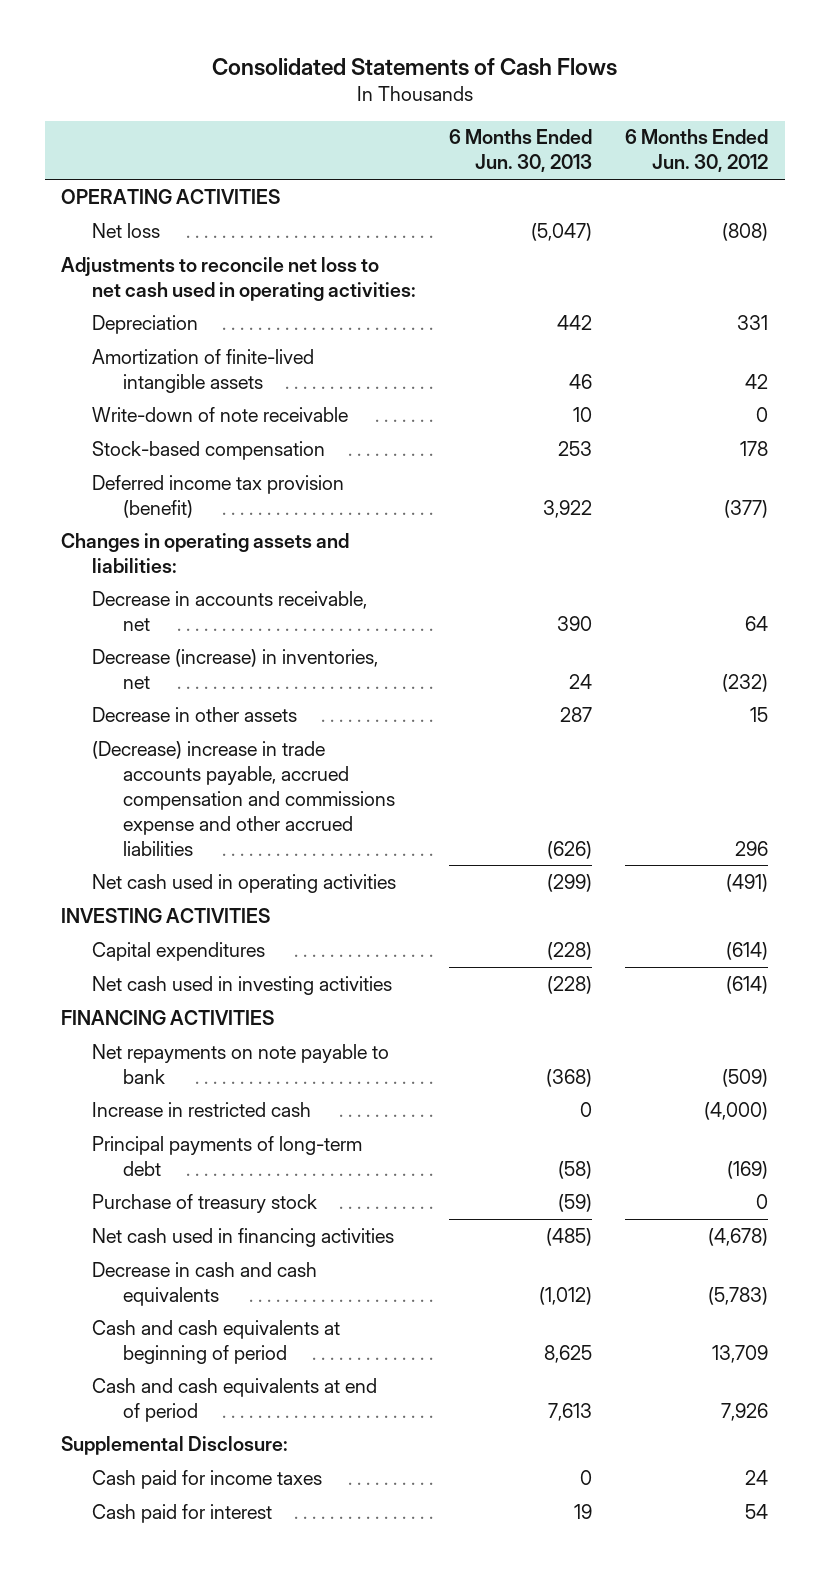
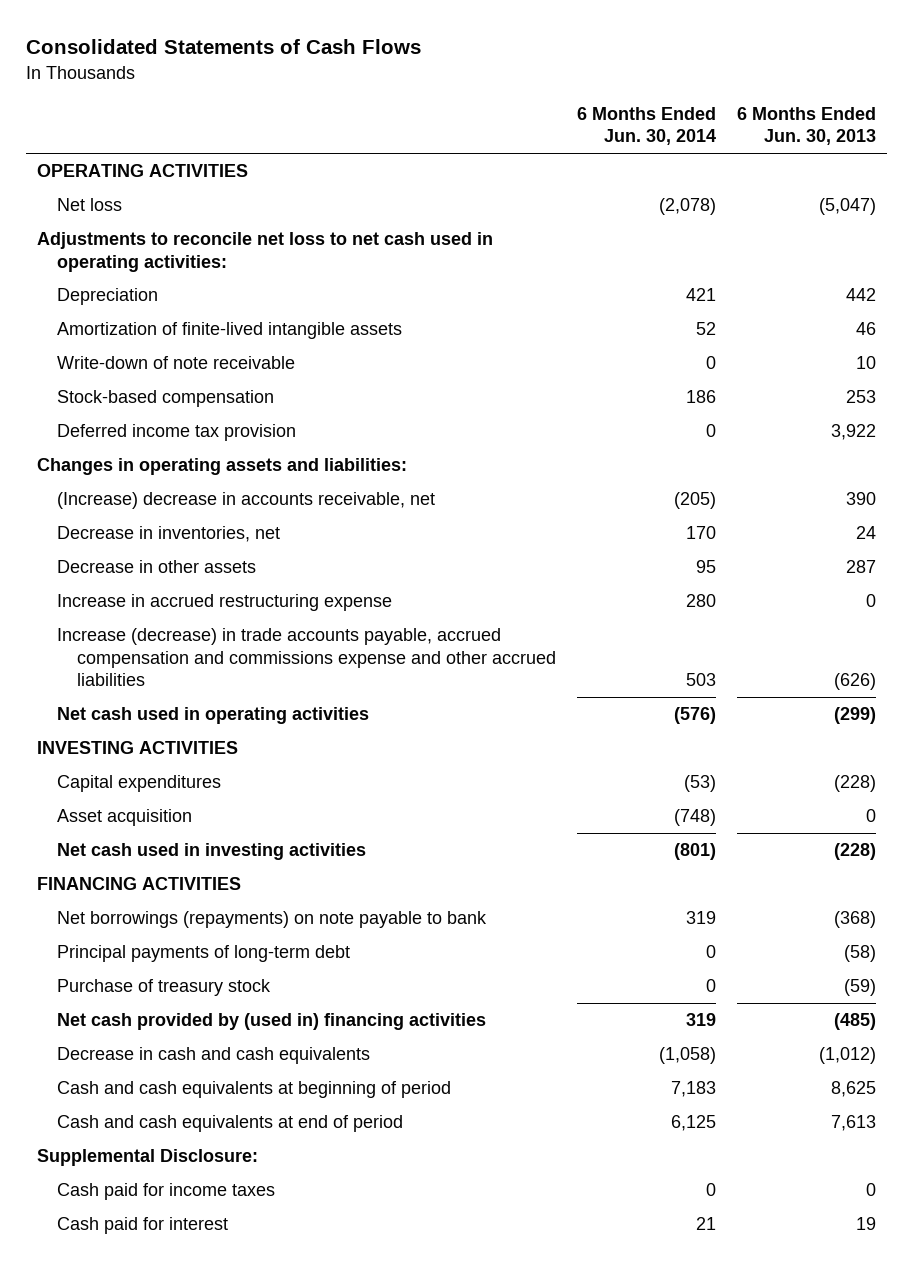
- | 6 Months Ended Jun. 30, 2013 | 6 Months Ended Jun. 30, 2012
+ | 6 Months Ended Jun. 30, 2014 | 6 Months Ended Jun. 30, 2013
- Deferred income tax provision (benefit) | 3,922 | (377)
+ Deferred income tax provision | 0 | 3,922
- Decrease in accounts receivable, net | 390 | 64
- Decrease (increase) in inventories, net | 24 | (232)
+ (Increase) decrease in accounts receivable, net | (205) | 390
+ Decrease in inventories, net | 170 | 24
- (Decrease) increase in trade accounts payable, accrued compensation and commissions expense and other accrued liabilities | (626) | 296
+ Increase in accrued restructuring expense | 280 | 0
+ Increase (decrease) in trade accounts payable, accrued compensation and commissions expense and other accrued liabilities | 503 | (626)
+ Asset acquisition | (748) | 0
- Net repayments on note payable to bank | (368) | (509)
- Increase in restricted cash | 0 | (4,000)
+ Net borrowings (repayments) on note payable to bank | 319 | (368)
- Net cash used in financing activities | (485) | (4,678)
+ Net cash provided by (used in) financing activities | 319 | (485)

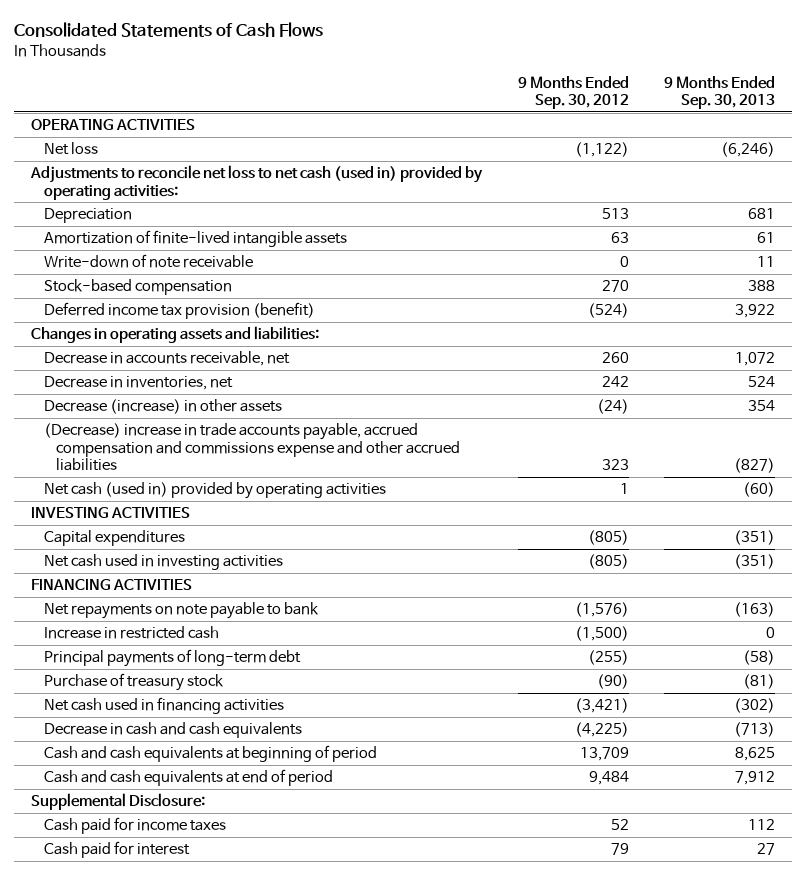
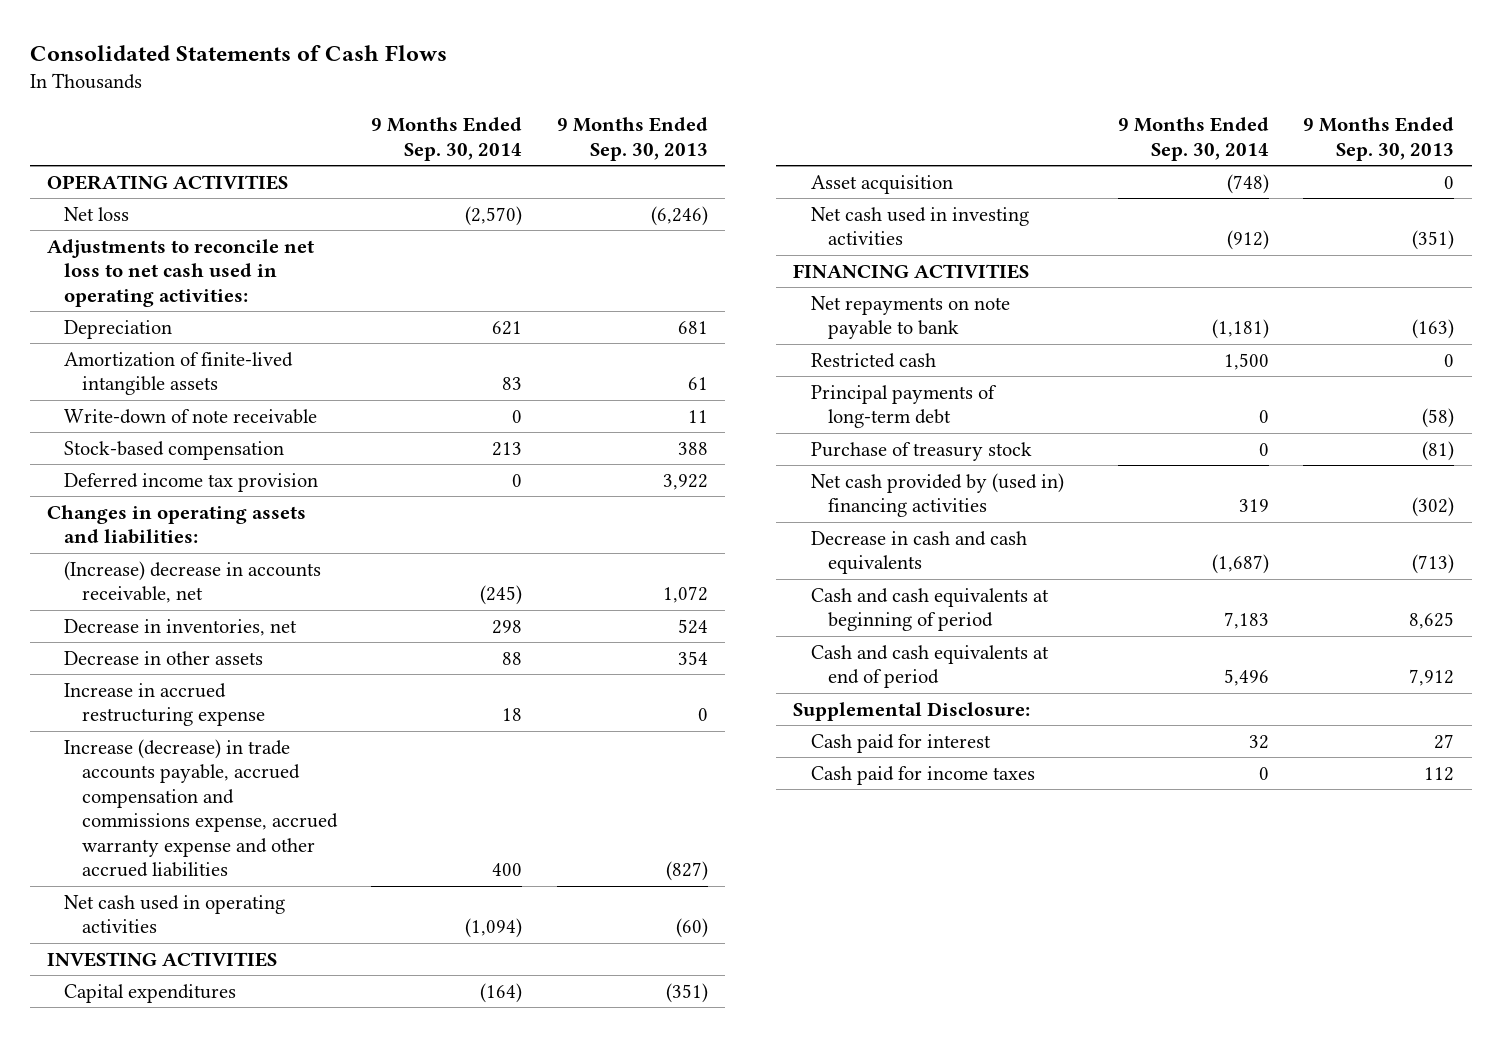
- | 9 Months Ended Sep. 30, 2012 | 9 Months Ended Sep. 30, 2013
+ | 9 Months Ended Sep. 30, 2014 | 9 Months Ended Sep. 30, 2013
- Adjustments to reconcile net loss to net cash (used in) provided by operating activities:
+ Adjustments to reconcile net loss to net cash used in operating activities:
- Deferred income tax provision (benefit) | (524) | 3,922
+ Deferred income tax provision | 0 | 3,922
- Decrease in accounts receivable, net | 260 | 1,072
+ (Increase) decrease in accounts receivable, net | (245) | 1,072
- Decrease (increase) in other assets | (24) | 354
- (Decrease) increase in trade accounts payable, accrued compensation and commissions expense and other accrued liabilities | 323 | (827)
- Net cash (used in) provided by operating activities | 1 | (60)
+ Decrease in other assets | 88 | 354
+ Increase in accrued restructuring expense | 18 | 0
+ Increase (decrease) in trade accounts payable, accrued compensation and commissions expense, accrued warranty expense and other accrued liabilities | 400 | (827)
+ Net cash used in operating activities | (1,094) | (60)
+ Asset acquisition | (748) | 0
- Increase in restricted cash | (1,500) | 0
+ Restricted cash | 1,500 | 0
- Net cash used in financing activities | (3,421) | (302)
+ Net cash provided by (used in) financing activities | 319 | (302)
moved down: Cash paid for income taxes | 0 | 112

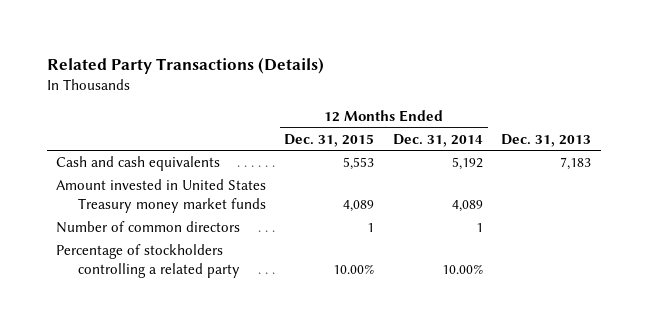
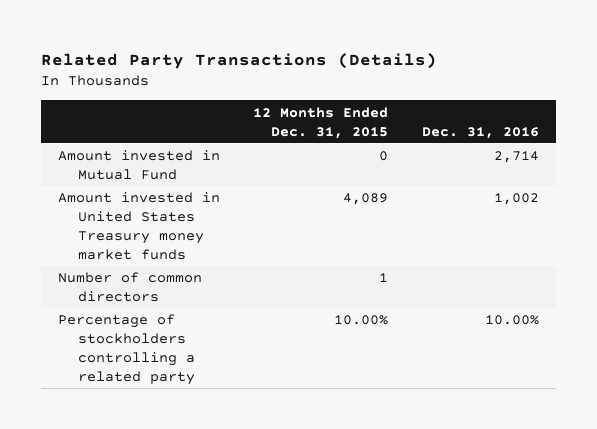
- | 12 Months Ended Dec. 31, 2015 | 12 Months Ended Dec. 31, 2014 | Dec. 31, 2013
+ | 12 Months Ended Dec. 31, 2015 | Dec. 31, 2016
- Cash and cash equivalents | 5,553 | 5,192 | 7,183
+ Amount invested in Mutual Fund | 0 | 2,714

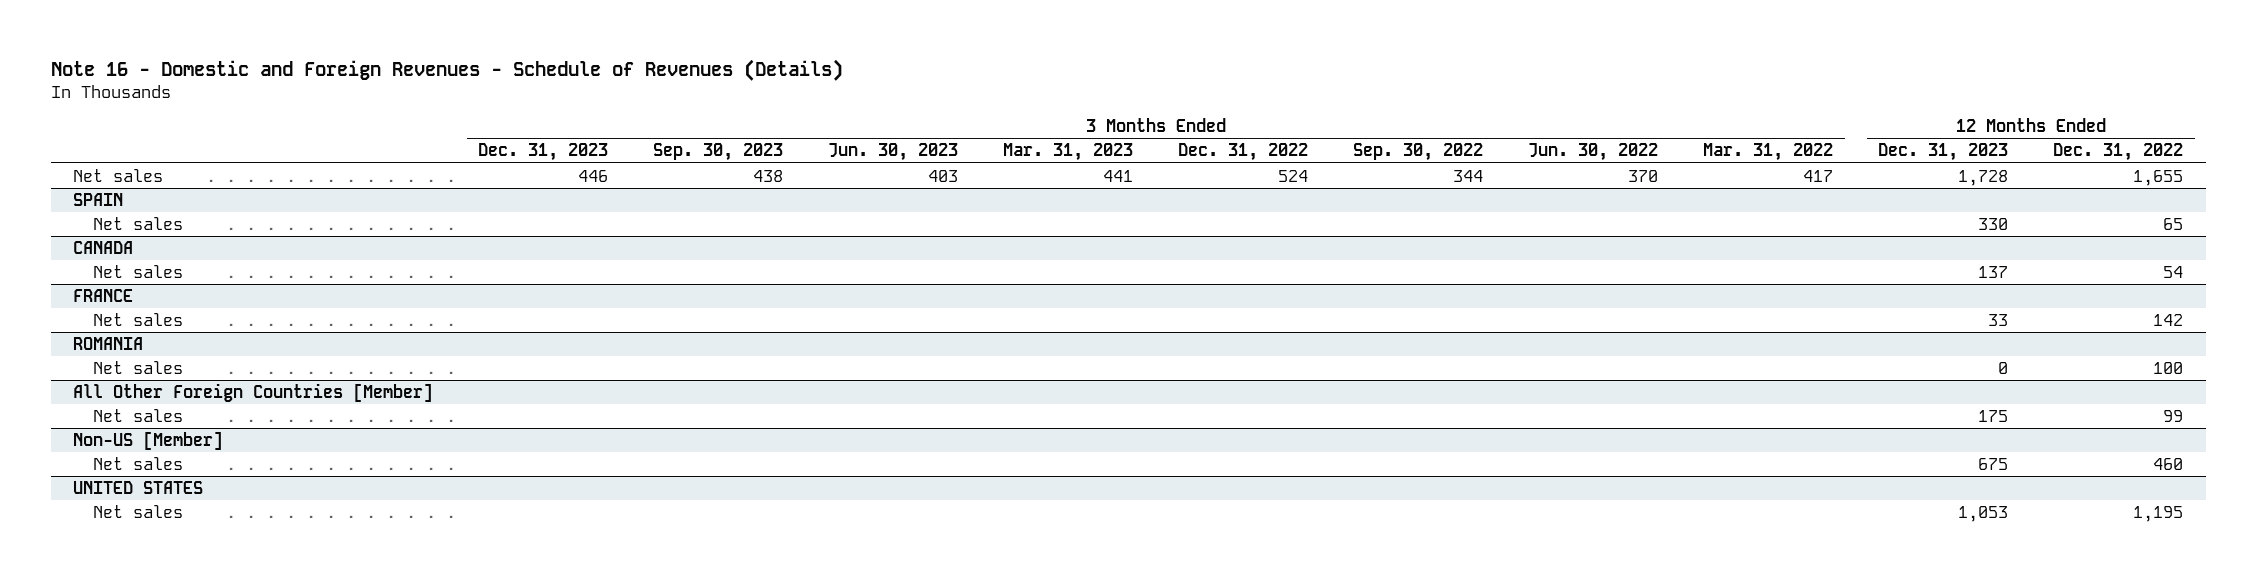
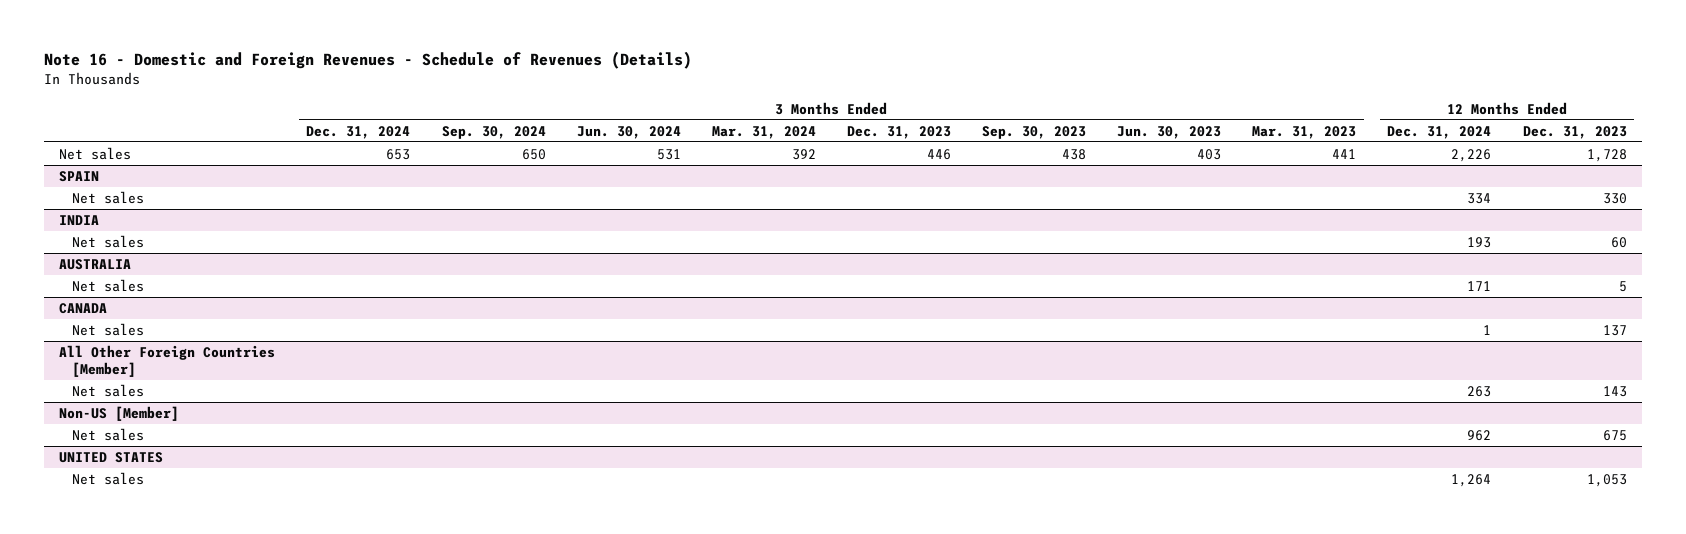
- | 3 Months Ended Dec. 31, 2023 | 3 Months Ended Sep. 30, 2023 | 3 Months Ended Jun. 30, 2023 | 3 Months Ended Mar. 31, 2023 | 3 Months Ended Dec. 31, 2022 | 3 Months Ended Sep. 30, 2022 | 3 Months Ended Jun. 30, 2022 | 3 Months Ended Mar. 31, 2022 | 12 Months Ended Dec. 31, 2023 | 12 Months Ended Dec. 31, 2022
+ | 3 Months Ended Dec. 31, 2024 | 3 Months Ended Sep. 30, 2024 | 3 Months Ended Jun. 30, 2024 | 3 Months Ended Mar. 31, 2024 | 3 Months Ended Dec. 31, 2023 | 3 Months Ended Sep. 30, 2023 | 3 Months Ended Jun. 30, 2023 | 3 Months Ended Mar. 31, 2023 | 12 Months Ended Dec. 31, 2024 | 12 Months Ended Dec. 31, 2023
+ INDIA
+ Net sales | | | | | | | | | 193 | 60
+ AUSTRALIA
+ Net sales | | | | | | | | | 171 | 5
- FRANCE
- Net sales | | | | | | | | | 33 | 142
- ROMANIA
- Net sales | | | | | | | | | 0 | 100
@ All Other Foreign Countries [Member]
- Net sales | | | | | | | | | 175 | 99
+ Net sales | | | | | | | | | 263 | 143

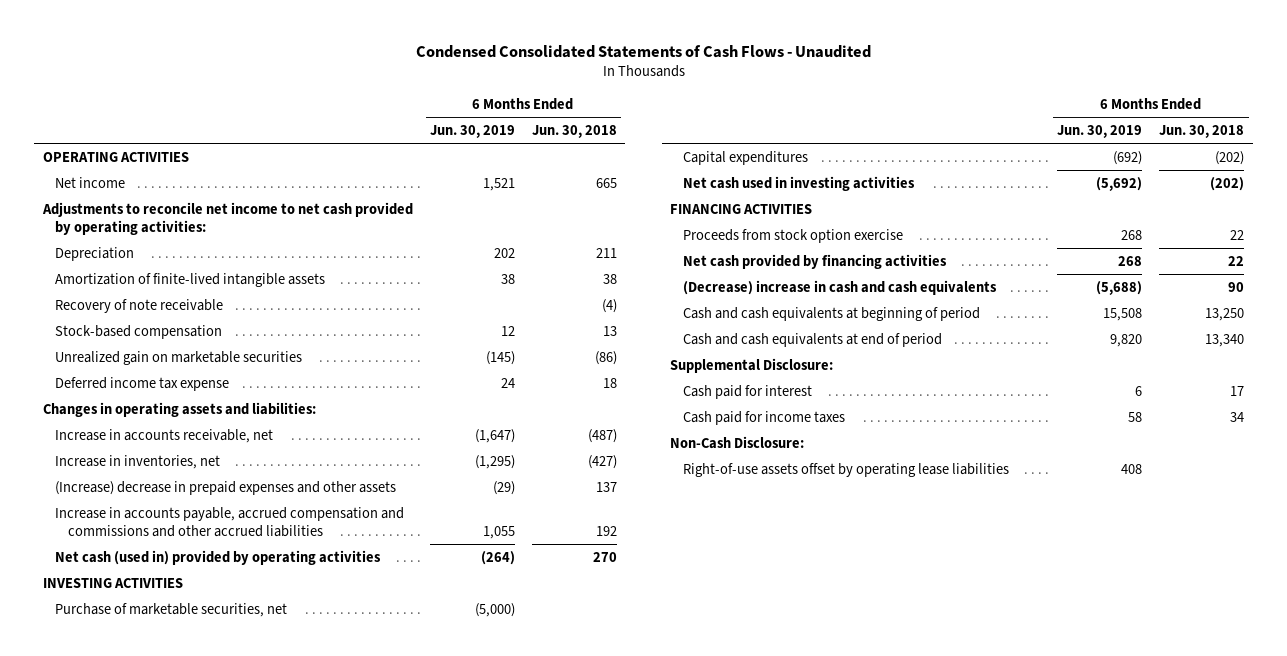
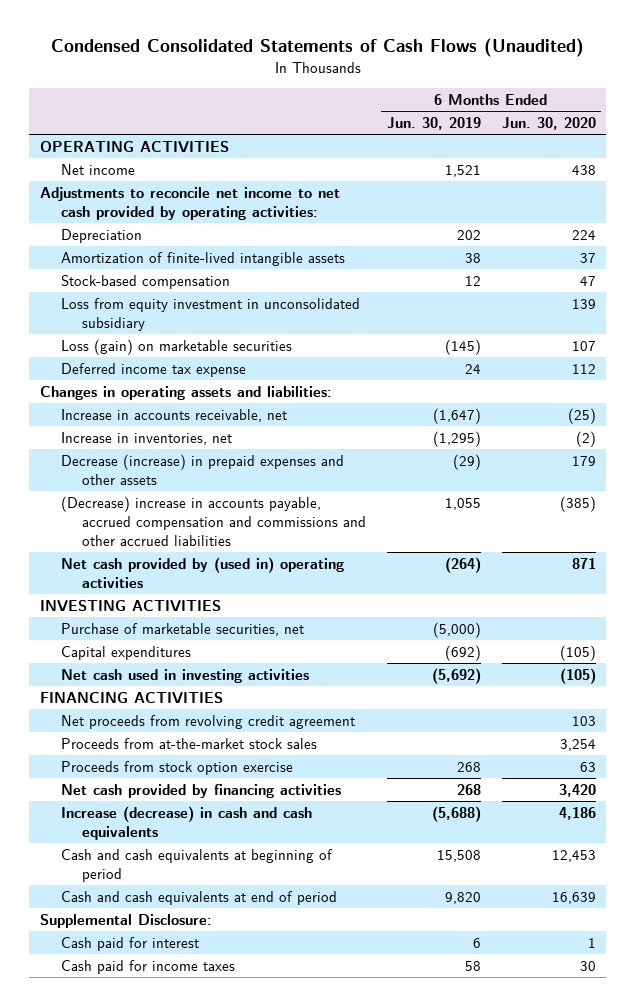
- Condensed Consolidated Statements of Cash Flows - Unaudited
+ Condensed Consolidated Statements of Cash Flows (Unaudited)
- | 6 Months Ended Jun. 30, 2019 | 6 Months Ended Jun. 30, 2018
+ | 6 Months Ended Jun. 30, 2019 | 6 Months Ended Jun. 30, 2020
- Recovery of note receivable | | (4)
- Unrealized gain on marketable securities | (145) | (86)
+ Loss from equity investment in unconsolidated subsidiary | | 139
+ Loss (gain) on marketable securities | (145) | 107
- (Increase) decrease in prepaid expenses and other assets | (29) | 137
- Increase in accounts payable, accrued compensation and commissions and other accrued liabilities | 1,055 | 192
- Net cash (used in) provided by operating activities | (264) | 270
+ Decrease (increase) in prepaid expenses and other assets | (29) | 179
+ (Decrease) increase in accounts payable, accrued compensation and commissions and other accrued liabilities | 1,055 | (385)
+ Net cash provided by (used in) operating activities | (264) | 871
+ Net proceeds from revolving credit agreement | | 103
+ Proceeds from at-the-market stock sales | | 3,254
- (Decrease) increase in cash and cash equivalents | (5,688) | 90
+ Increase (decrease) in cash and cash equivalents | (5,688) | 4,186
- Non-Cash Disclosure:
- Right-of-use assets offset by operating lease liabilities | 408 |

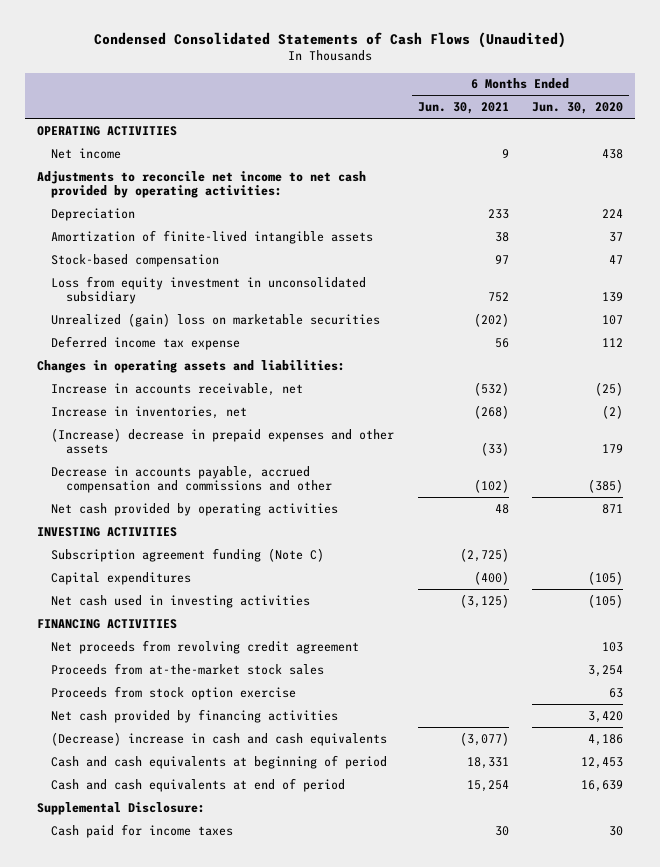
- | 6 Months Ended Jun. 30, 2019 | 6 Months Ended Jun. 30, 2020
+ | 6 Months Ended Jun. 30, 2021 | 6 Months Ended Jun. 30, 2020
- Loss (gain) on marketable securities | (145) | 107
+ Unrealized (gain) loss on marketable securities | (202) | 107
- Decrease (increase) in prepaid expenses and other assets | (29) | 179
- (Decrease) increase in accounts payable, accrued compensation and commissions and other accrued liabilities | 1,055 | (385)
- Net cash provided by (used in) operating activities | (264) | 871
+ (Increase) decrease in prepaid expenses and other assets | (33) | 179
+ Decrease in accounts payable, accrued compensation and commissions and other | (102) | (385)
+ Net cash provided by operating activities | 48 | 871
- Purchase of marketable securities, net | (5,000) |
+ Subscription agreement funding (Note C) | (2,725) |
- Increase (decrease) in cash and cash equivalents | (5,688) | 4,186
+ (Decrease) increase in cash and cash equivalents | (3,077) | 4,186
- Cash paid for interest | 6 | 1

